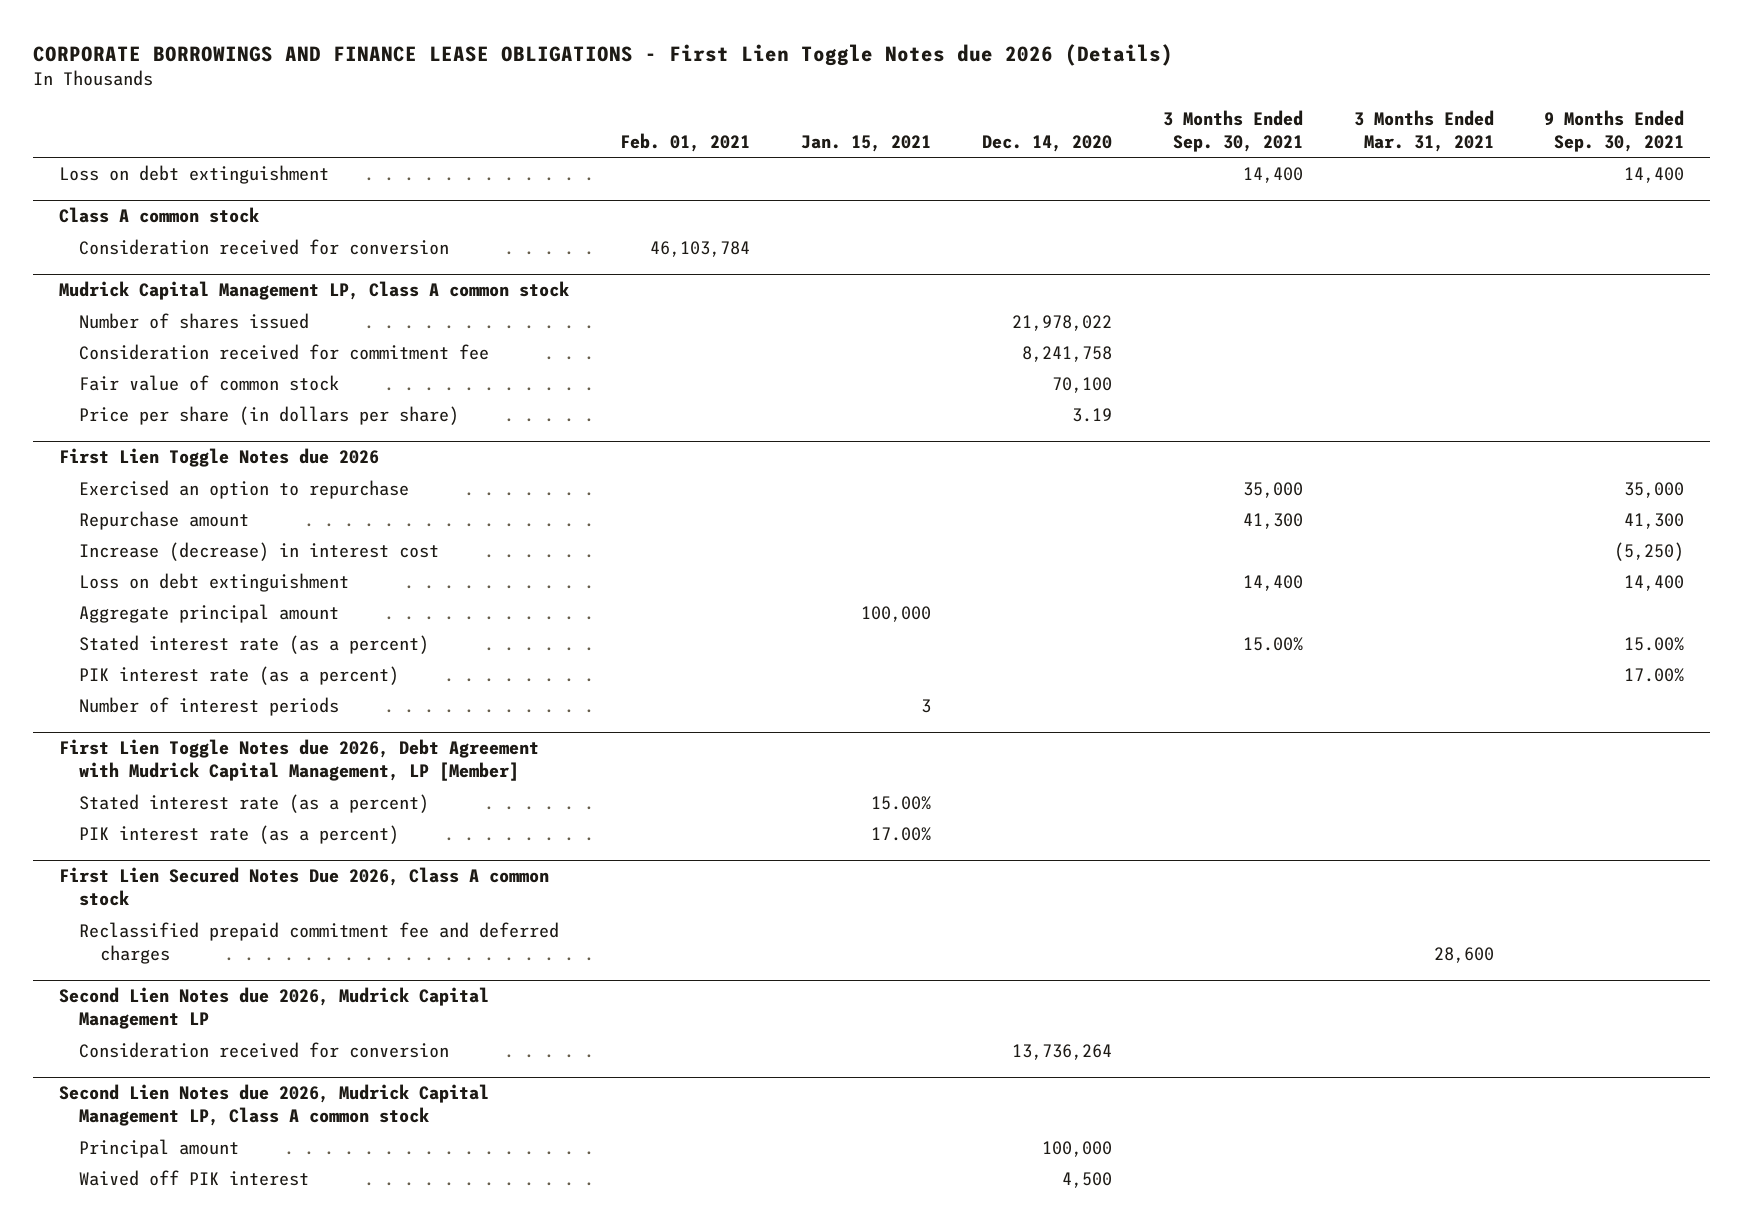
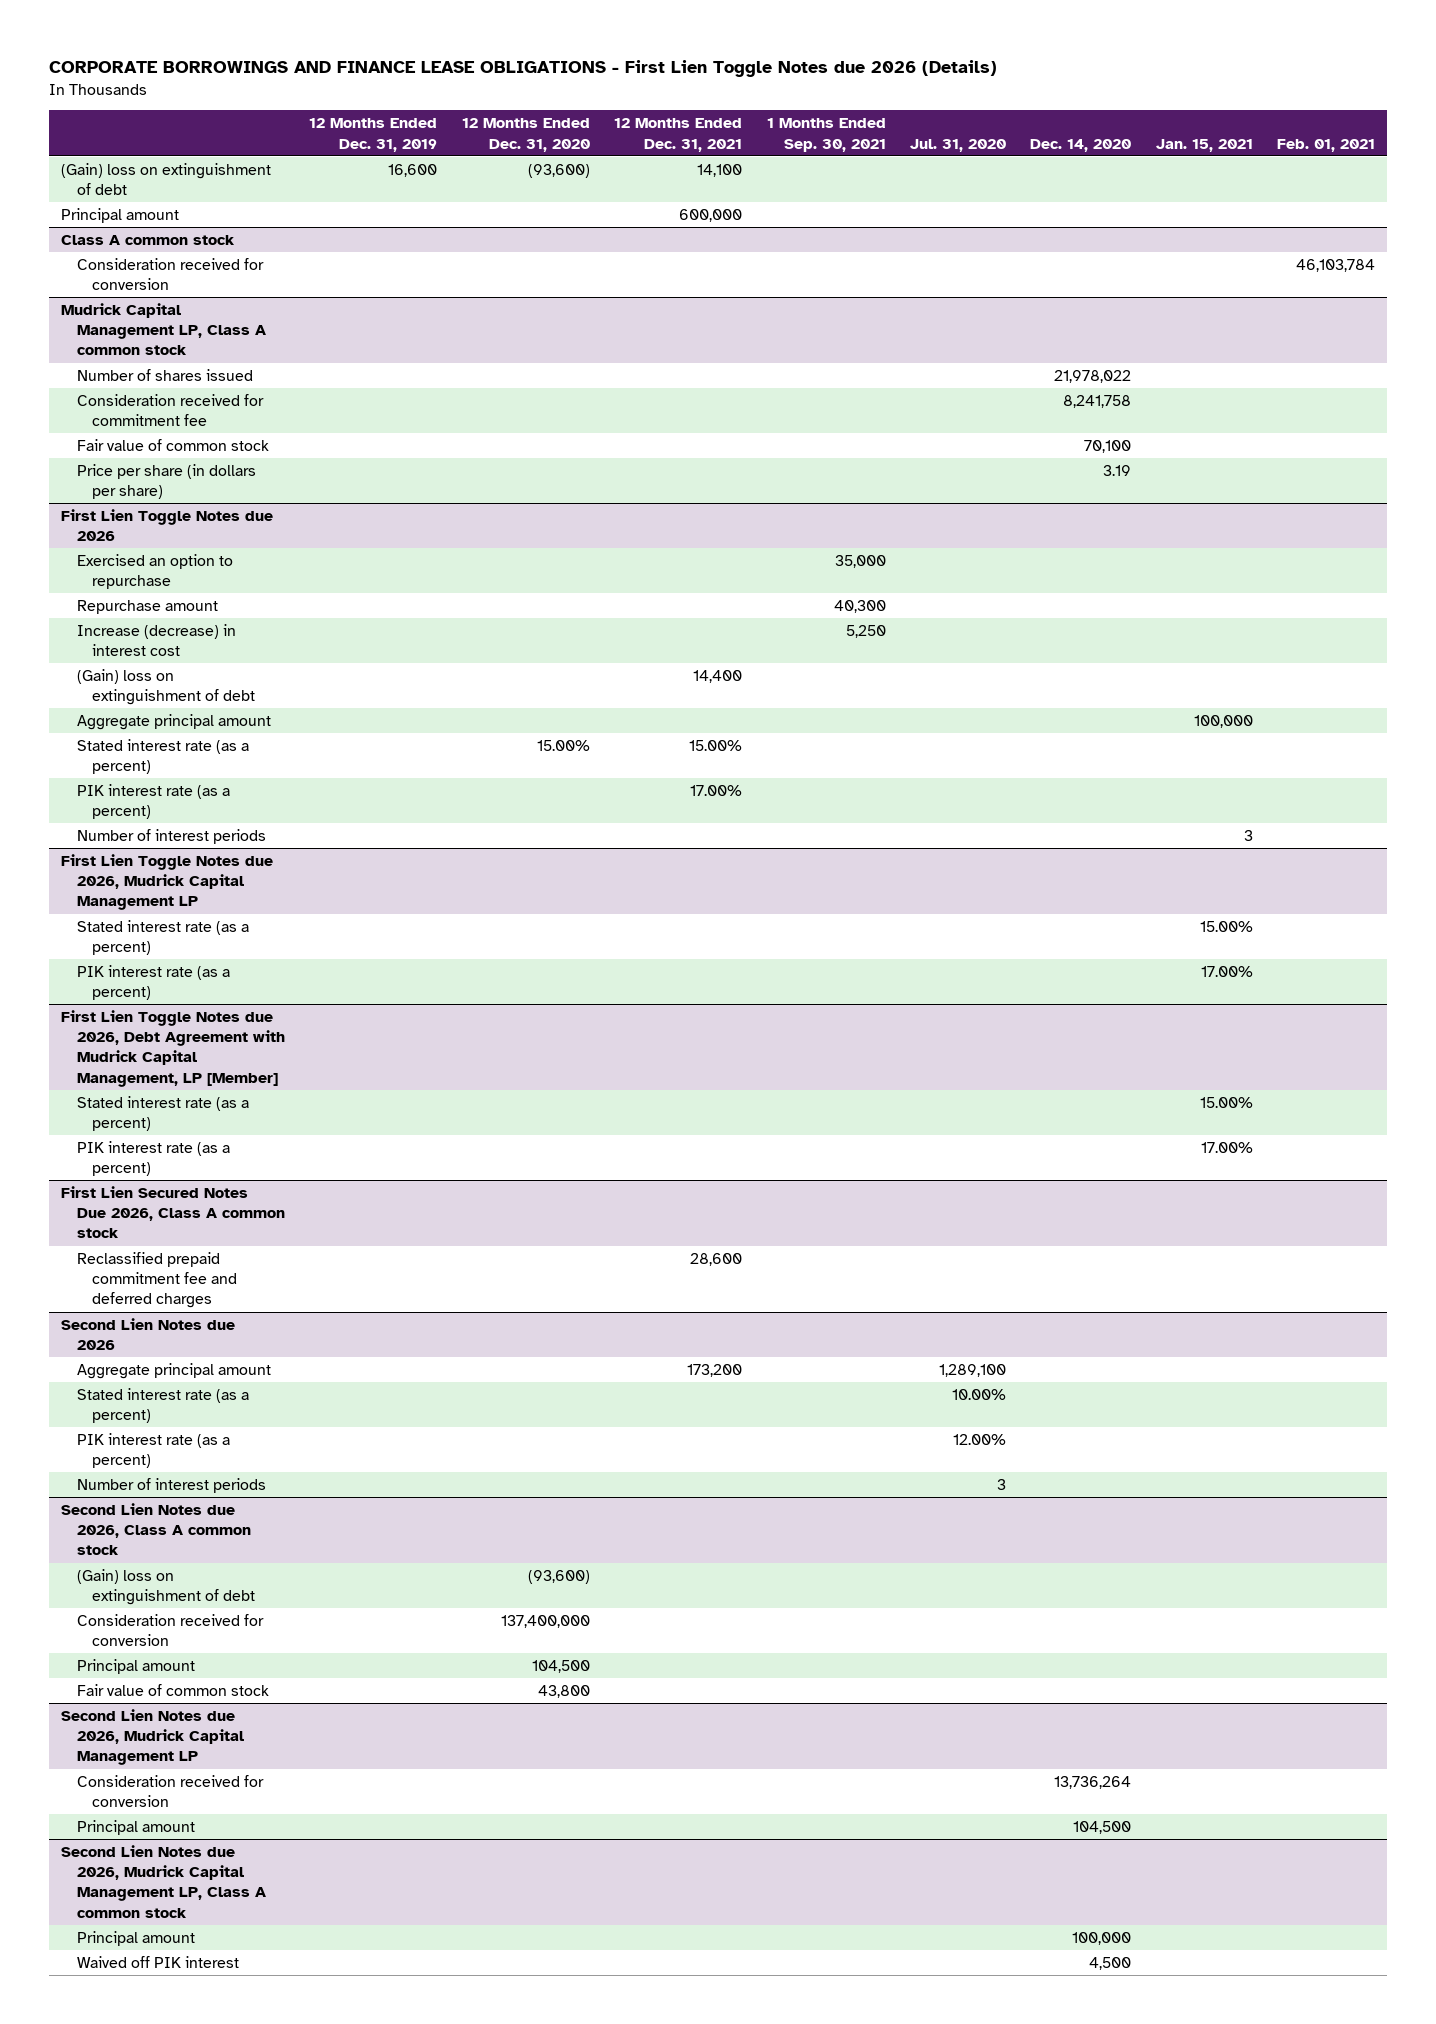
- | Feb. 01, 2021 | Jan. 15, 2021 | Dec. 14, 2020 | 3 Months Ended Sep. 30, 2021 | 3 Months Ended Mar. 31, 2021 | 9 Months Ended Sep. 30, 2021
+ | 12 Months Ended Dec. 31, 2019 | 12 Months Ended Dec. 31, 2020 | 12 Months Ended Dec. 31, 2021 | 1 Months Ended Sep. 30, 2021 | Jul. 31, 2020 | Dec. 14, 2020 | Jan. 15, 2021 | Feb. 01, 2021
- Loss on debt extinguishment | | | | 14,400 | | 14,400
+ (Gain) loss on extinguishment of debt | 16,600 | (93,600) | 14,100 | | | | |
+ Principal amount | | | 600,000 | | | | |
@ First Lien Toggle Notes due 2026
- Loss on debt extinguishment | | | | 14,400 | | 14,400
+ (Gain) loss on extinguishment of debt | | | 14,400 | | | | |
+ First Lien Toggle Notes due 2026, Mudrick Capital Management LP
+ Stated interest rate (as a percent) | | | | | | | 15.00% |
+ PIK interest rate (as a percent) | | | | | | | 17.00% |
+ Second Lien Notes due 2026
+ Aggregate principal amount | | | 173,200 | | 1,289,100 | | |
+ Stated interest rate (as a percent) | | | | | 10.00% | | |
+ PIK interest rate (as a percent) | | | | | 12.00% | | |
+ Number of interest periods | | | | | 3 | | |
+ Second Lien Notes due 2026, Class A common stock
+ (Gain) loss on extinguishment of debt | | (93,600) | | | | | |
+ Consideration received for conversion | | 137,400,000 | | | | | |
+ Principal amount | | 104,500 | | | | | |
+ Fair value of common stock | | 43,800 | | | | | |
@ Second Lien Notes due 2026, Mudrick Capital Management LP
+ Principal amount | | | | | | 104,500 | |

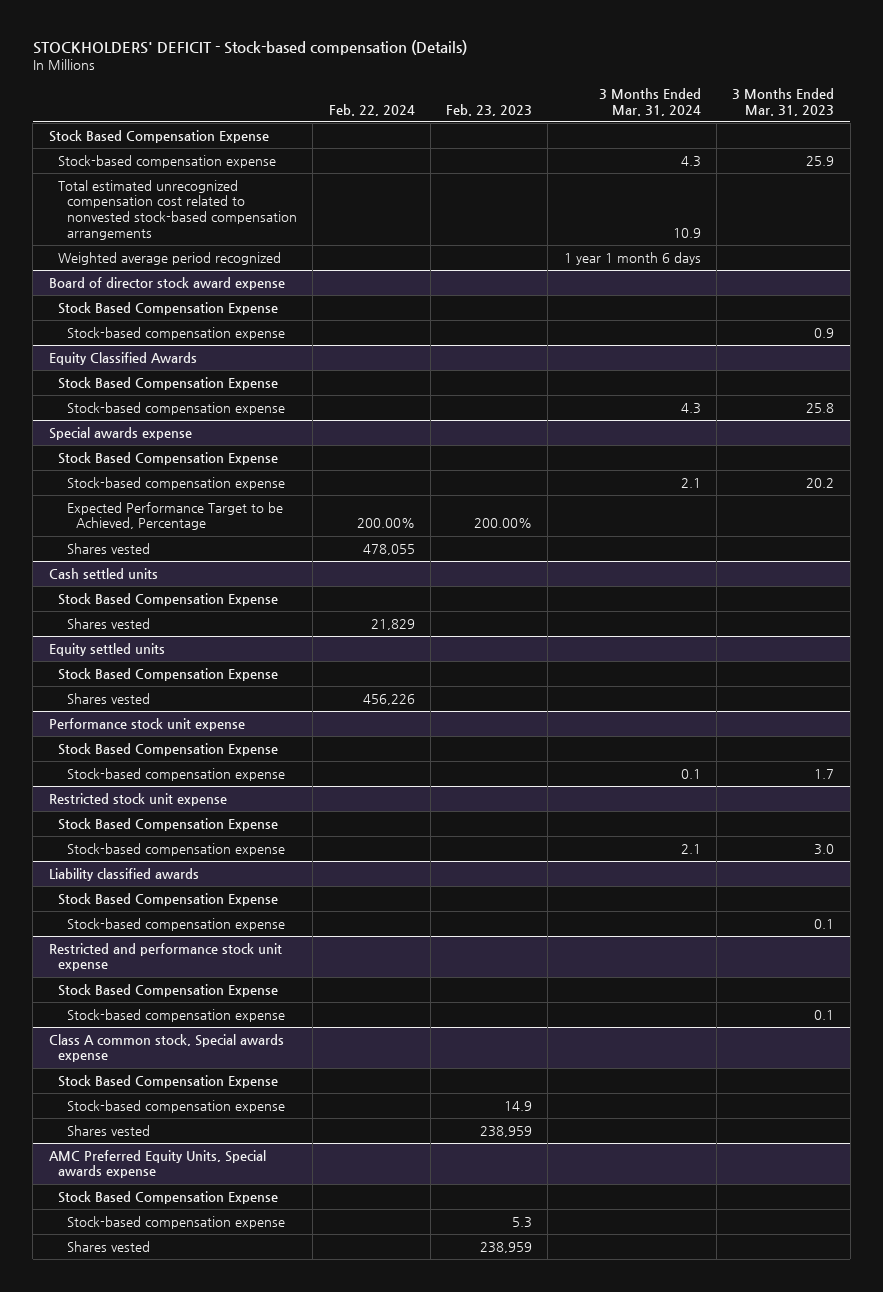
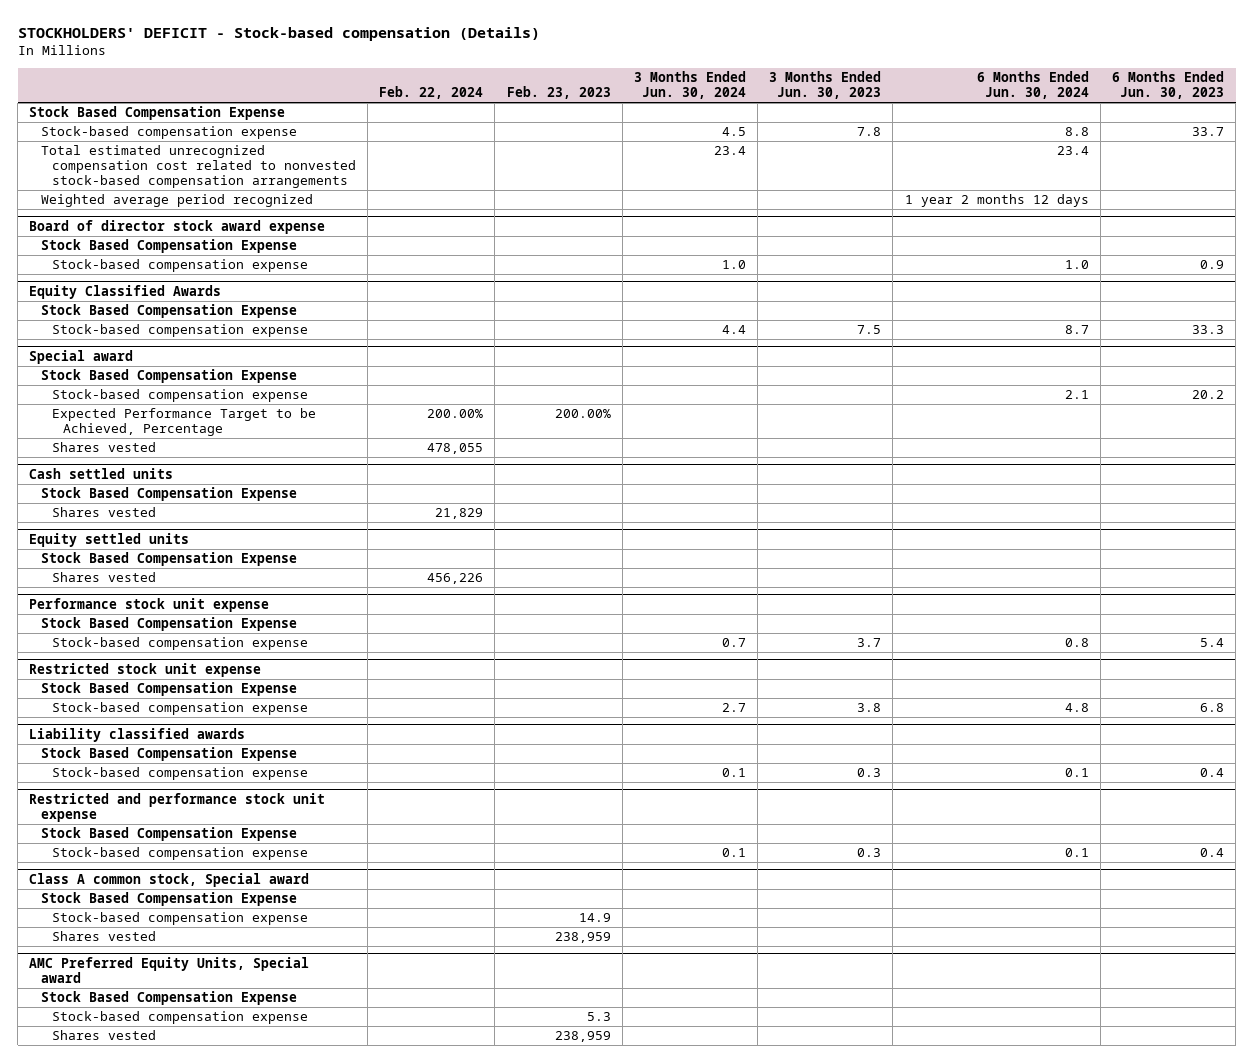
- | Feb. 22, 2024 | Feb. 23, 2023 | 3 Months Ended Mar. 31, 2024 | 3 Months Ended Mar. 31, 2023
+ | Feb. 22, 2024 | Feb. 23, 2023 | 3 Months Ended Jun. 30, 2024 | 3 Months Ended Jun. 30, 2023 | 6 Months Ended Jun. 30, 2024 | 6 Months Ended Jun. 30, 2023
- Special awards expense
+ Special award
- Class A common stock, Special awards expense
+ Class A common stock, Special award
- AMC Preferred Equity Units, Special awards expense
+ AMC Preferred Equity Units, Special award

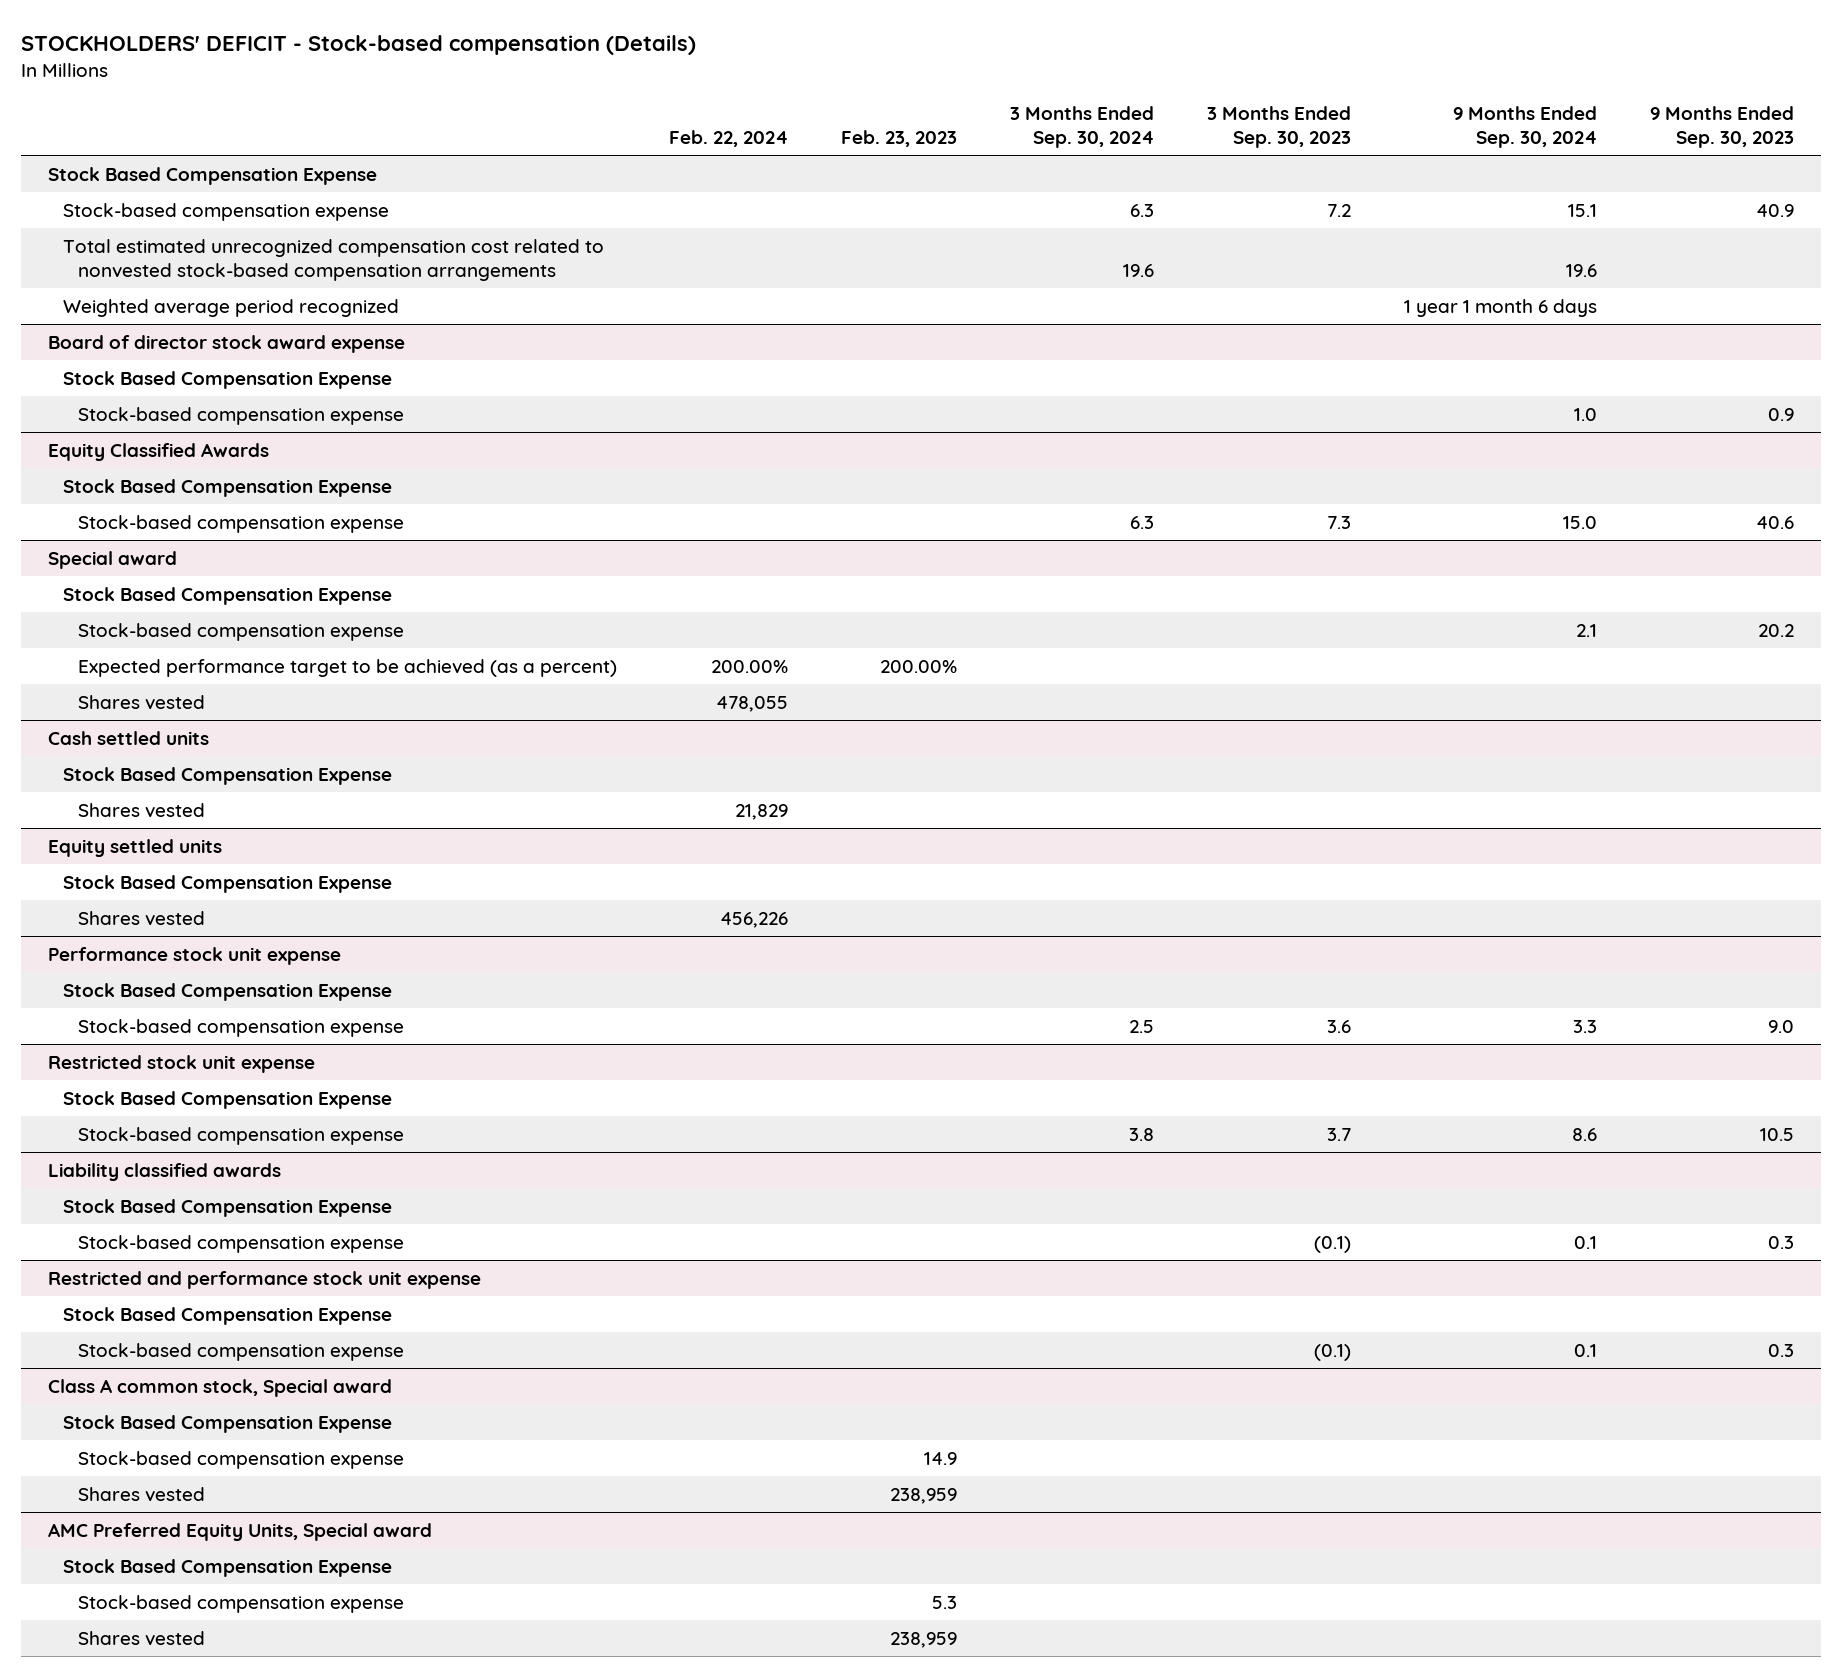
- | Feb. 22, 2024 | Feb. 23, 2023 | 3 Months Ended Jun. 30, 2024 | 3 Months Ended Jun. 30, 2023 | 6 Months Ended Jun. 30, 2024 | 6 Months Ended Jun. 30, 2023
+ | Feb. 22, 2024 | Feb. 23, 2023 | 3 Months Ended Sep. 30, 2024 | 3 Months Ended Sep. 30, 2023 | 9 Months Ended Sep. 30, 2024 | 9 Months Ended Sep. 30, 2023
@ Special award
- Expected Performance Target to be Achieved, Percentage | 200.00% | 200.00% | | | |
+ Expected performance target to be achieved (as a percent) | 200.00% | 200.00% | | | |

